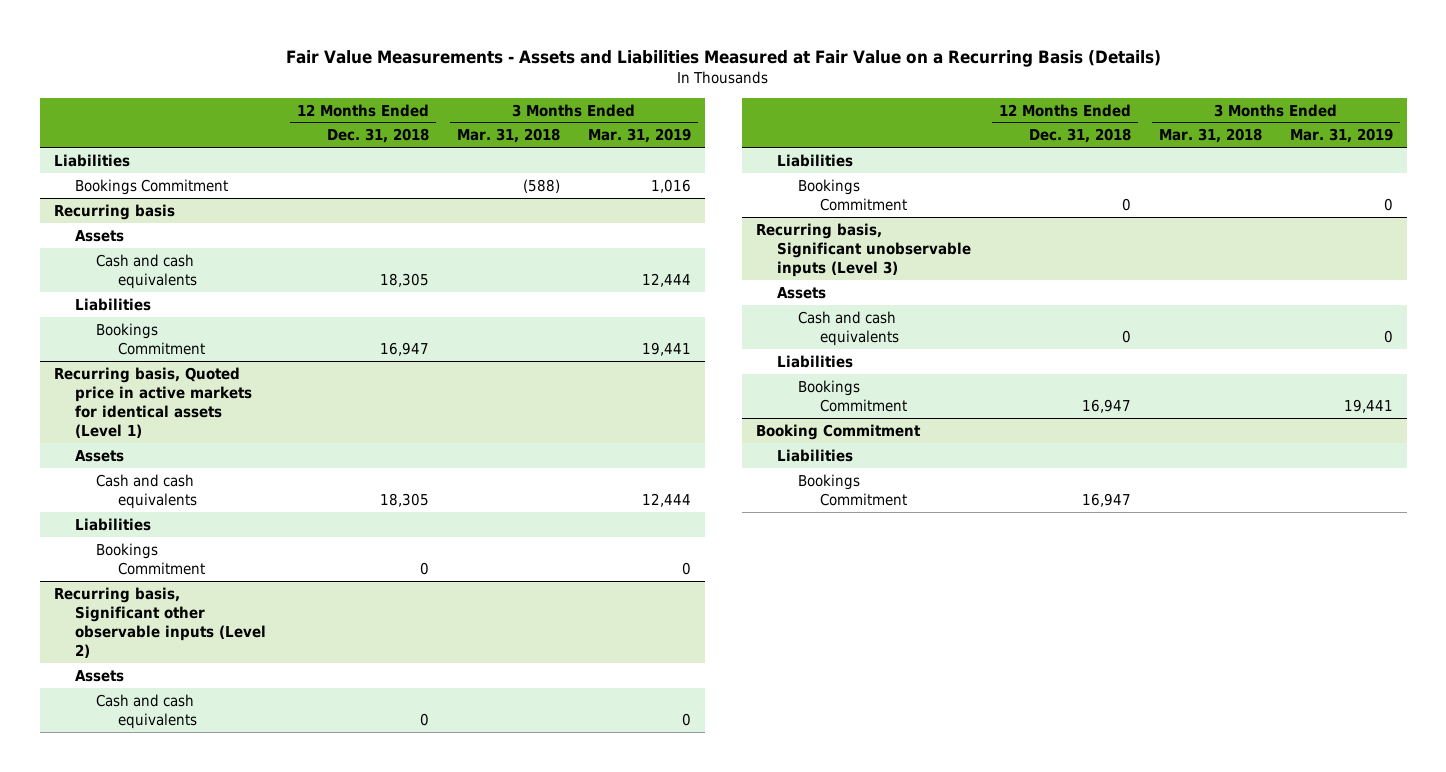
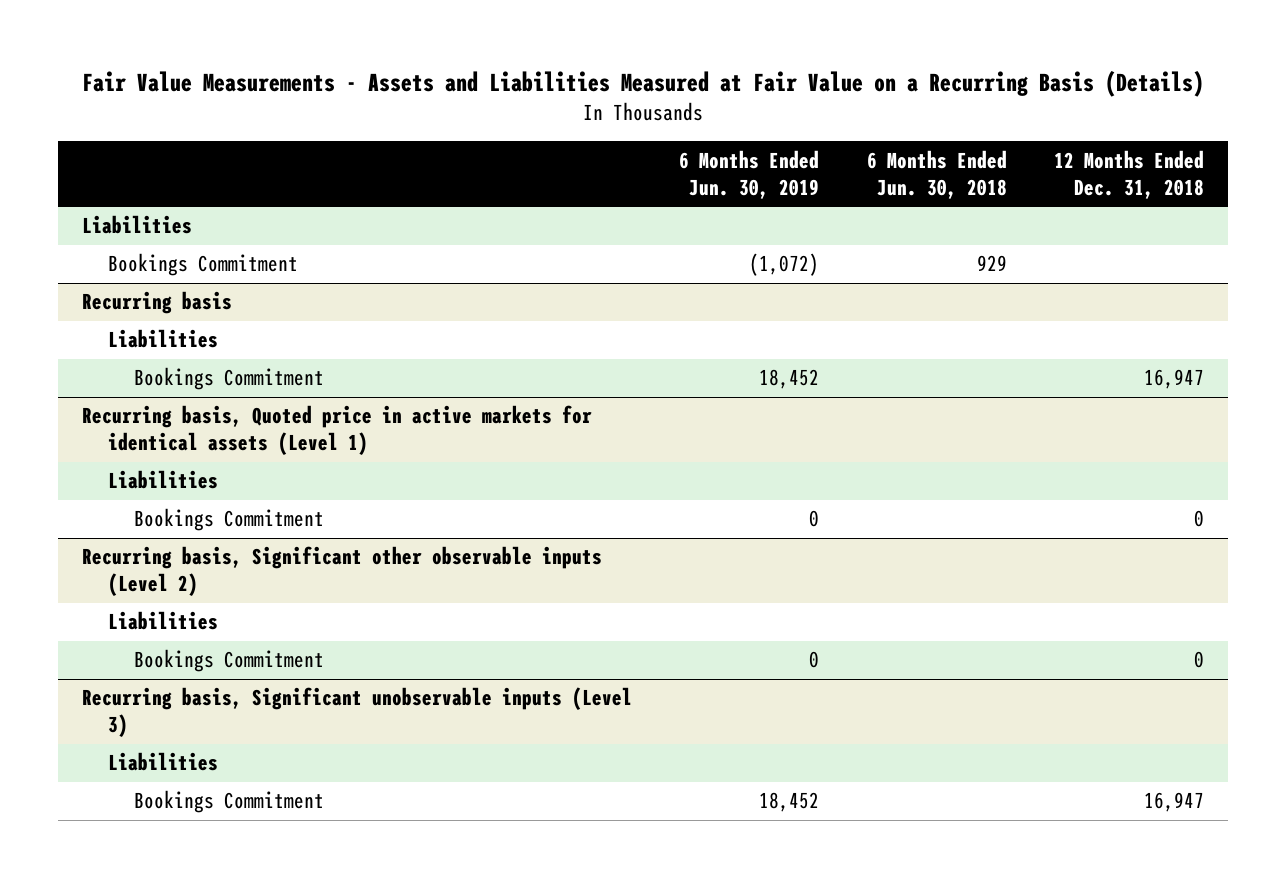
- | 12 Months Ended Dec. 31, 2018 | 3 Months Ended Mar. 31, 2018 | 3 Months Ended Mar. 31, 2019
+ | 6 Months Ended Jun. 30, 2019 | 6 Months Ended Jun. 30, 2018 | 12 Months Ended Dec. 31, 2018
@ Recurring basis
- Assets
- Cash and cash equivalents | 18,305 | | 12,444
@ Recurring basis, Quoted price in active markets for identical assets (Level 1)
- Assets
- Cash and cash equivalents | 18,305 | | 12,444
@ Recurring basis, Significant other observable inputs (Level 2)
- Assets
- Cash and cash equivalents | 0 | | 0
@ Recurring basis, Significant unobservable inputs (Level 3)
- Assets
- Cash and cash equivalents | 0 | | 0
- Booking Commitment
- Liabilities
- Bookings Commitment | 16,947 | |

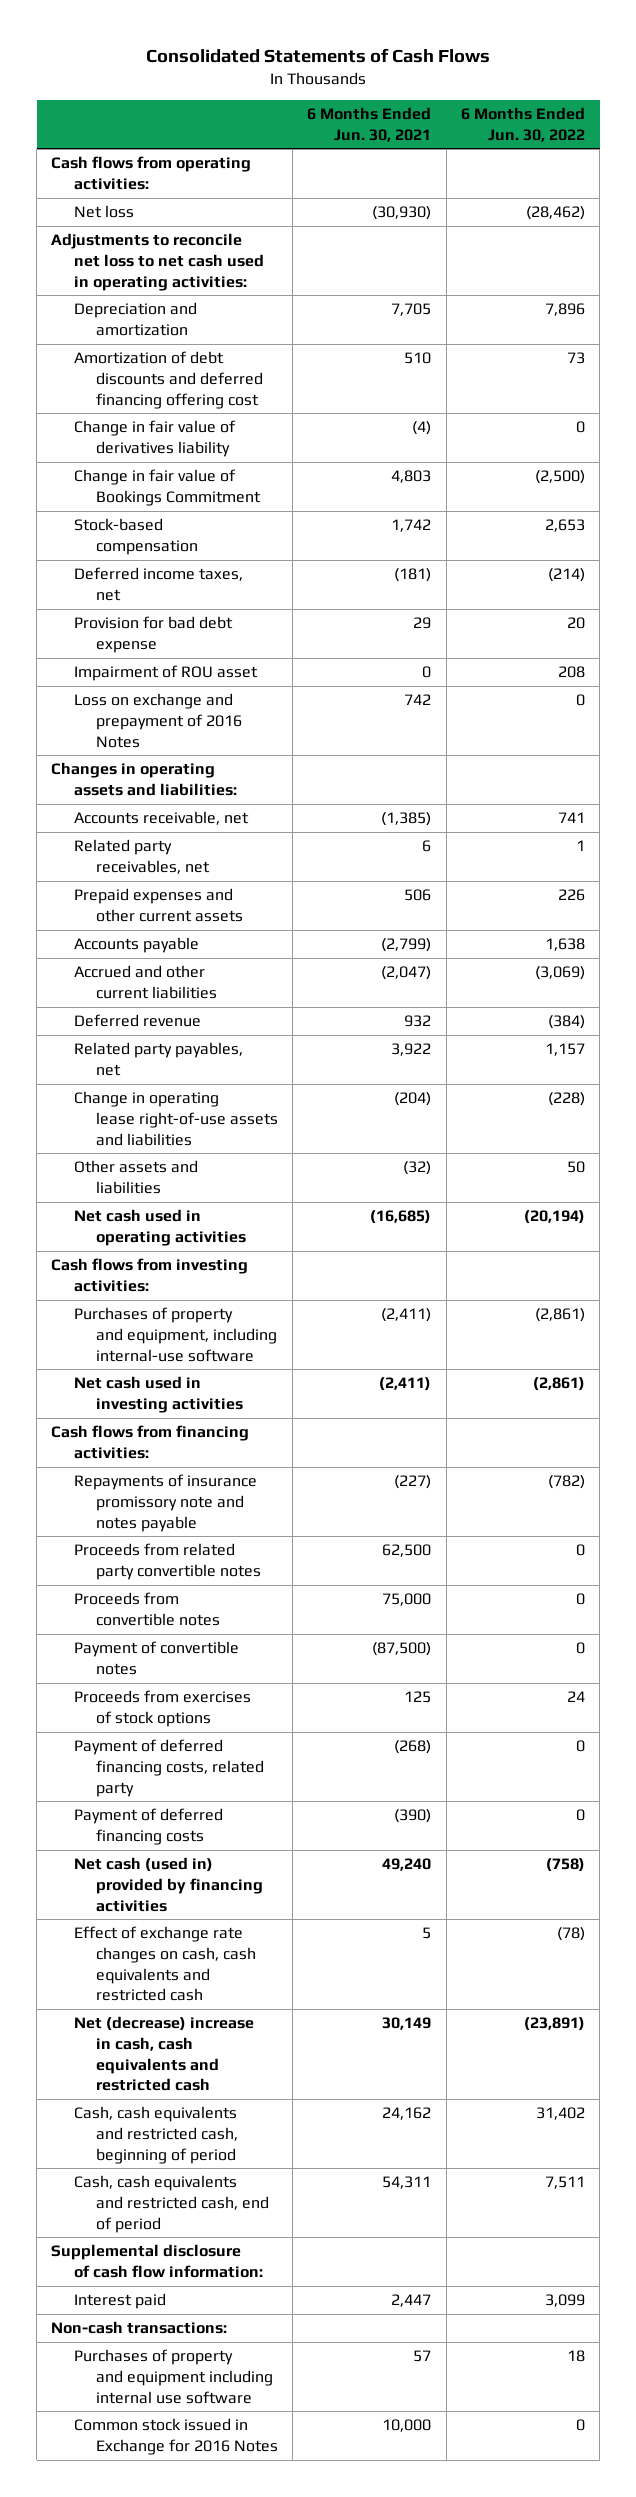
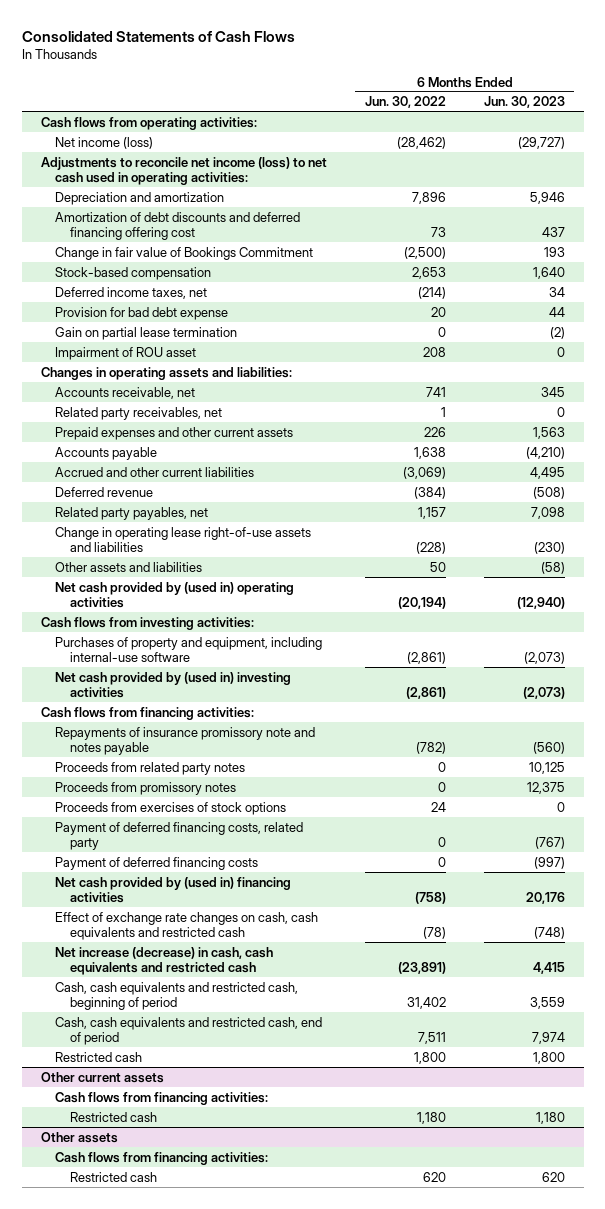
- | 6 Months Ended Jun. 30, 2021 | 6 Months Ended Jun. 30, 2022
+ | 6 Months Ended Jun. 30, 2022 | 6 Months Ended Jun. 30, 2023
- Net loss | (30,930) | (28,462)
- Adjustments to reconcile net loss to net cash used in operating activities:
+ Net income (loss) | (28,462) | (29,727)
+ Adjustments to reconcile net income (loss) to net cash used in operating activities:
- Change in fair value of derivatives liability | (4) | 0
+ Gain on partial lease termination | 0 | (2)
- Loss on exchange and prepayment of 2016 Notes | 742 | 0
- Net cash used in operating activities | (16,685) | (20,194)
+ Net cash provided by (used in) operating activities | (20,194) | (12,940)
- Net cash used in investing activities | (2,411) | (2,861)
+ Net cash provided by (used in) investing activities | (2,861) | (2,073)
- Proceeds from related party convertible notes | 62,500 | 0
- Proceeds from convertible notes | 75,000 | 0
- Payment of convertible notes | (87,500) | 0
+ Proceeds from related party notes | 0 | 10,125
+ Proceeds from promissory notes | 0 | 12,375
- Net cash (used in) provided by financing activities | 49,240 | (758)
+ Net cash provided by (used in) financing activities | (758) | 20,176
- Net (decrease) increase in cash, cash equivalents and restricted cash | 30,149 | (23,891)
+ Net increase (decrease) in cash, cash equivalents and restricted cash | (23,891) | 4,415
- Supplemental disclosure of cash flow information:
- Interest paid | 2,447 | 3,099
- Non-cash transactions:
- Purchases of property and equipment including internal use software | 57 | 18
- Common stock issued in Exchange for 2016 Notes | 10,000 | 0
+ Restricted cash | 1,800 | 1,800
+ Other current assets
+ Cash flows from financing activities:
+ Restricted cash | 1,180 | 1,180
+ Other assets
+ Cash flows from financing activities:
+ Restricted cash | 620 | 620

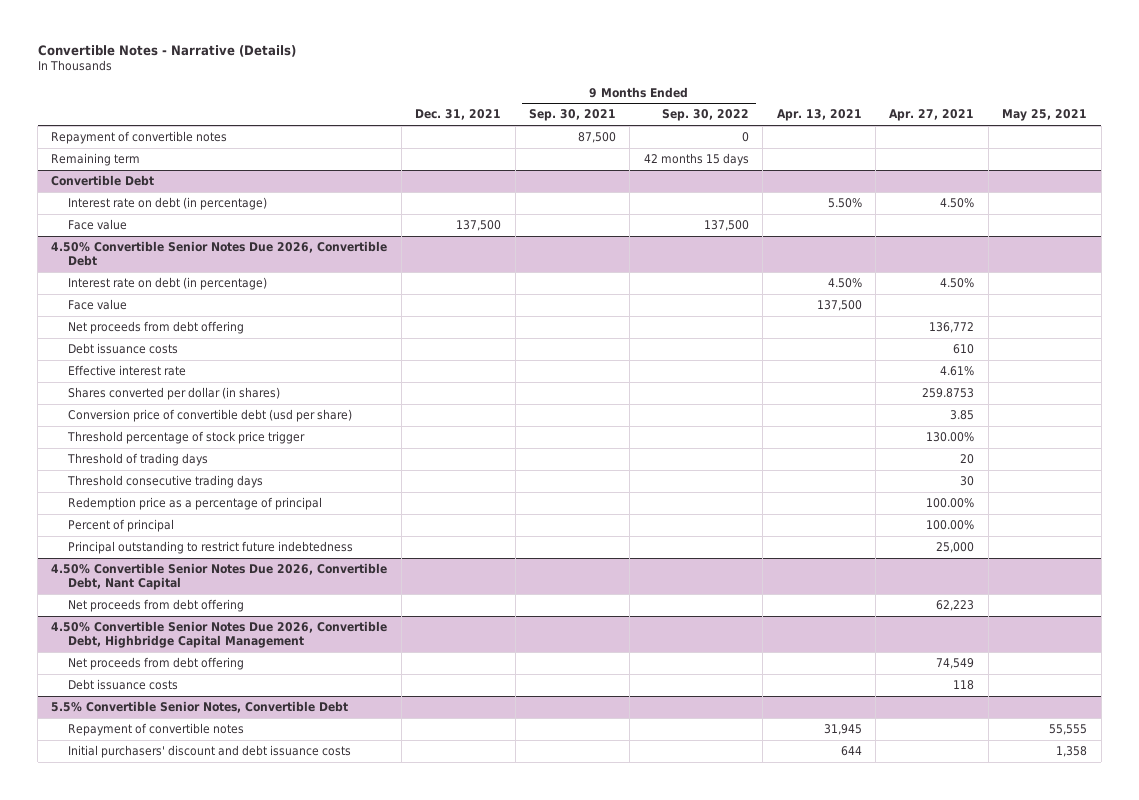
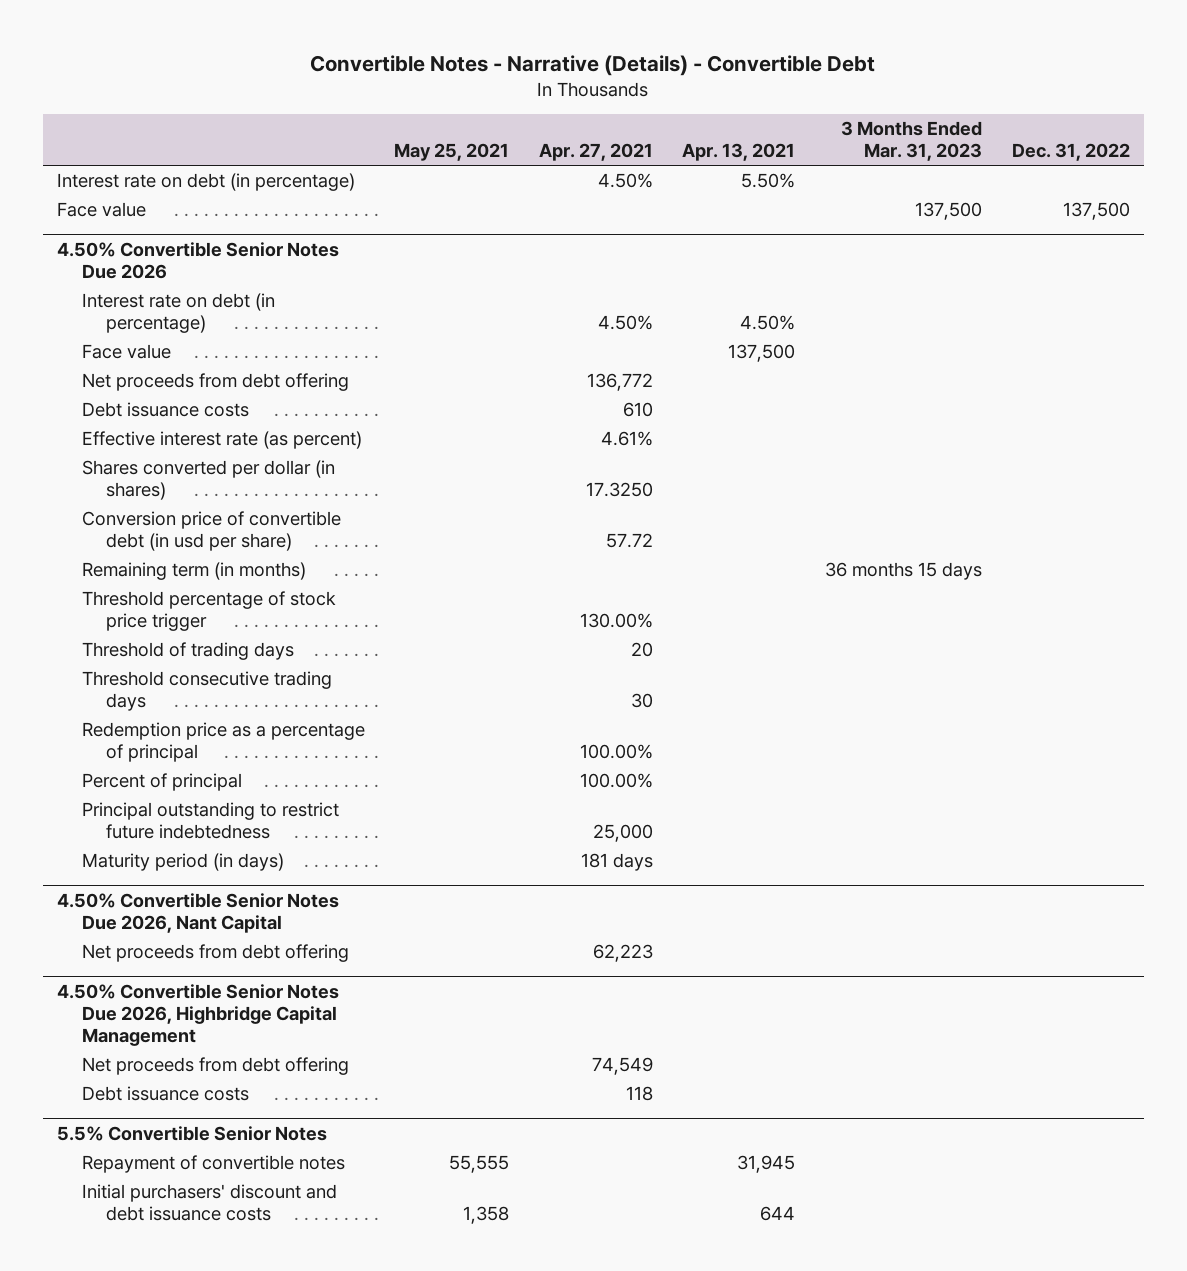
- Convertible Notes - Narrative (Details)
+ Convertible Notes - Narrative (Details) - Convertible Debt
- | Dec. 31, 2021 | 9 Months Ended Sep. 30, 2021 | 9 Months Ended Sep. 30, 2022 | Apr. 13, 2021 | Apr. 27, 2021 | May 25, 2021
+ | May 25, 2021 | Apr. 27, 2021 | Apr. 13, 2021 | 3 Months Ended Mar. 31, 2023 | Dec. 31, 2022
- Repayment of convertible notes | | 87,500 | 0 | | |
- Remaining term | | | 42 months 15 days | | |
- Convertible Debt
- 4.50% Convertible Senior Notes Due 2026, Convertible Debt
+ 4.50% Convertible Senior Notes Due 2026
- Effective interest rate | | | | | 4.61% |
- Shares converted per dollar (in shares) | | | | | 259.8753 |
- Conversion price of convertible debt (usd per share) | | | | | 3.85 |
+ Effective interest rate (as percent) | | 4.61% | | |
+ Shares converted per dollar (in shares) | | 17.3250 | | |
+ Conversion price of convertible debt (in usd per share) | | 57.72 | | |
+ Remaining term (in months) | | | | 36 months 15 days |
- 4.50% Convertible Senior Notes Due 2026, Convertible Debt, Nant Capital
+ Maturity period (in days) | | 181 days | | |
+ 4.50% Convertible Senior Notes Due 2026, Nant Capital
- 4.50% Convertible Senior Notes Due 2026, Convertible Debt, Highbridge Capital Management
+ 4.50% Convertible Senior Notes Due 2026, Highbridge Capital Management
- 5.5% Convertible Senior Notes, Convertible Debt
+ 5.5% Convertible Senior Notes

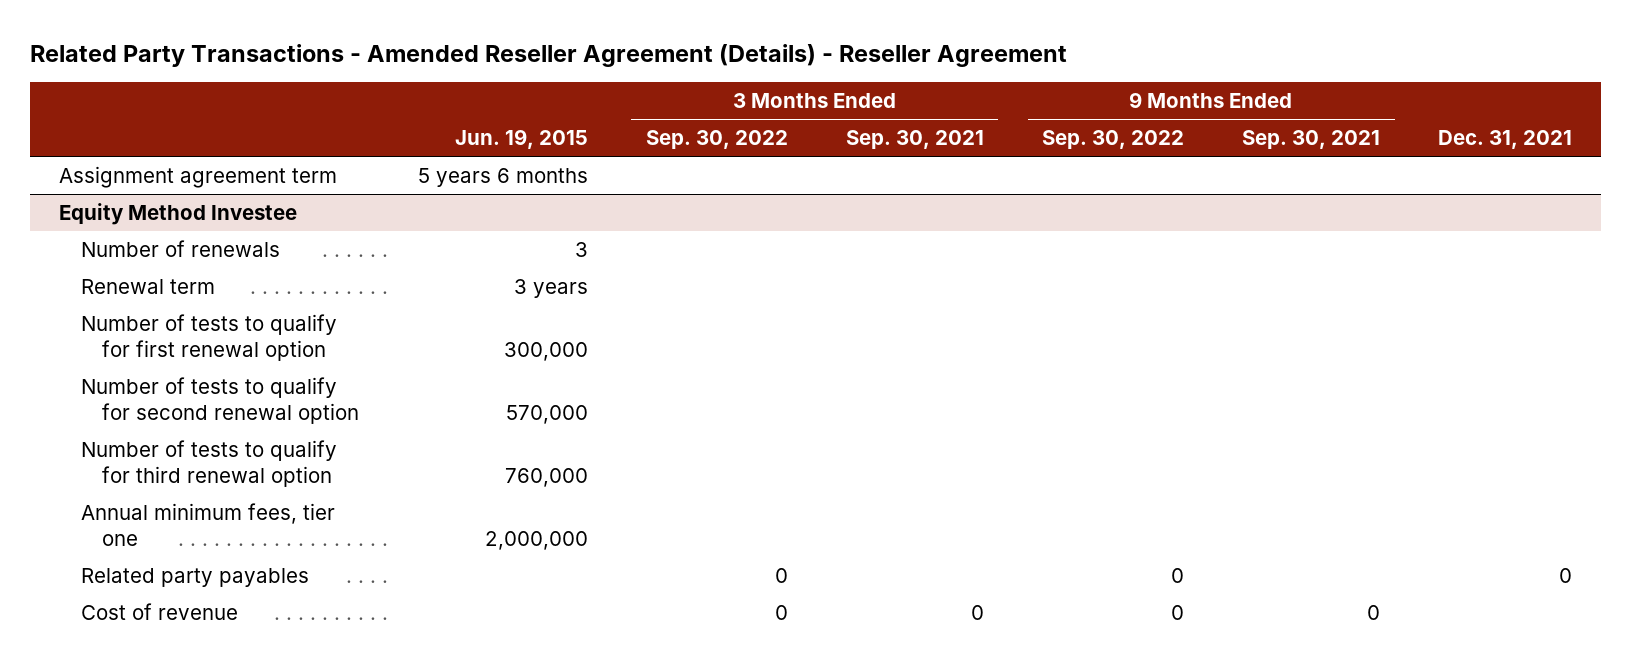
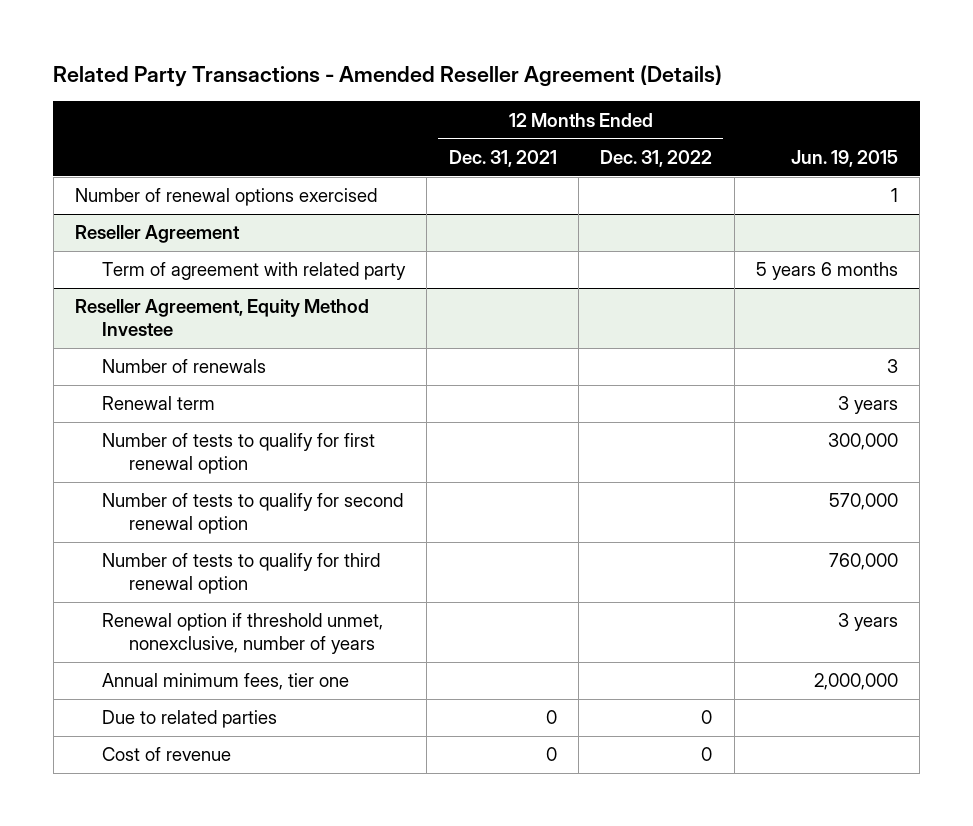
- Related Party Transactions - Amended Reseller Agreement (Details) - Reseller Agreement
+ Related Party Transactions - Amended Reseller Agreement (Details)
- | Jun. 19, 2015 | 3 Months Ended Sep. 30, 2022 | 3 Months Ended Sep. 30, 2021 | 9 Months Ended Sep. 30, 2022 | 9 Months Ended Sep. 30, 2021 | Dec. 31, 2021
+ | 12 Months Ended Dec. 31, 2021 | 12 Months Ended Dec. 31, 2022 | Jun. 19, 2015
- Assignment agreement term | 5 years 6 months | | | | |
- Equity Method Investee
+ Number of renewal options exercised | | | 1
+ Reseller Agreement
+ Term of agreement with related party | | | 5 years 6 months
+ Reseller Agreement, Equity Method Investee
+ Renewal option if threshold unmet, nonexclusive, number of years | | | 3 years
- Related party payables | | 0 | | 0 | | 0
+ Due to related parties | 0 | 0 |

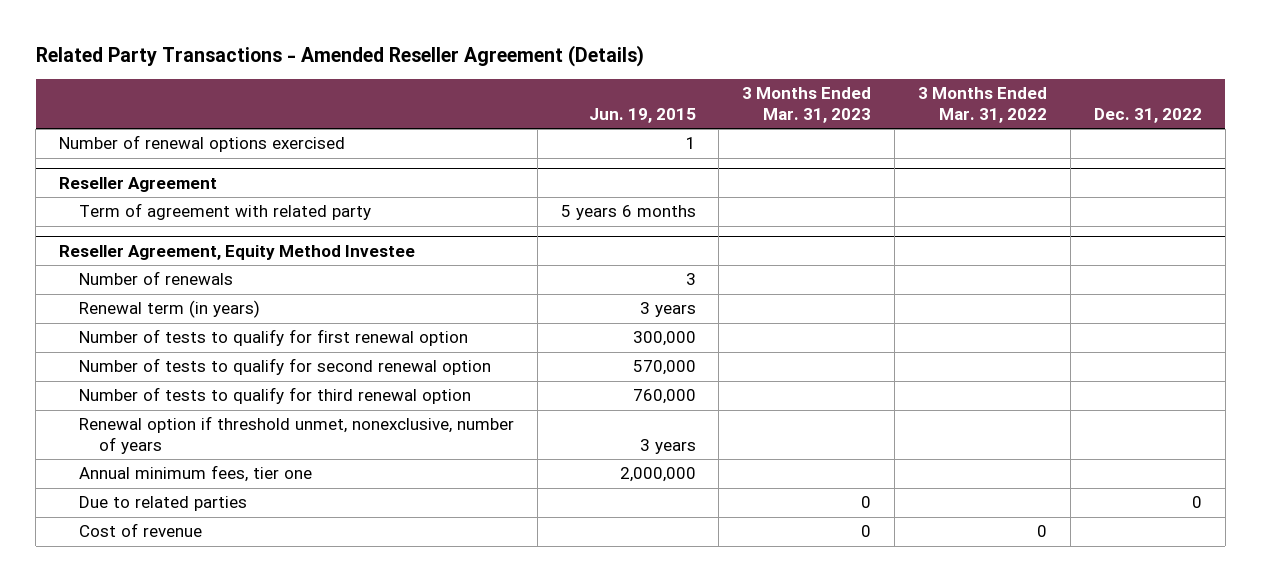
- | 12 Months Ended Dec. 31, 2021 | 12 Months Ended Dec. 31, 2022 | Jun. 19, 2015
+ | Jun. 19, 2015 | 3 Months Ended Mar. 31, 2023 | 3 Months Ended Mar. 31, 2022 | Dec. 31, 2022
@ Reseller Agreement, Equity Method Investee
- Renewal term | | | 3 years
+ Renewal term (in years) | 3 years | | |

